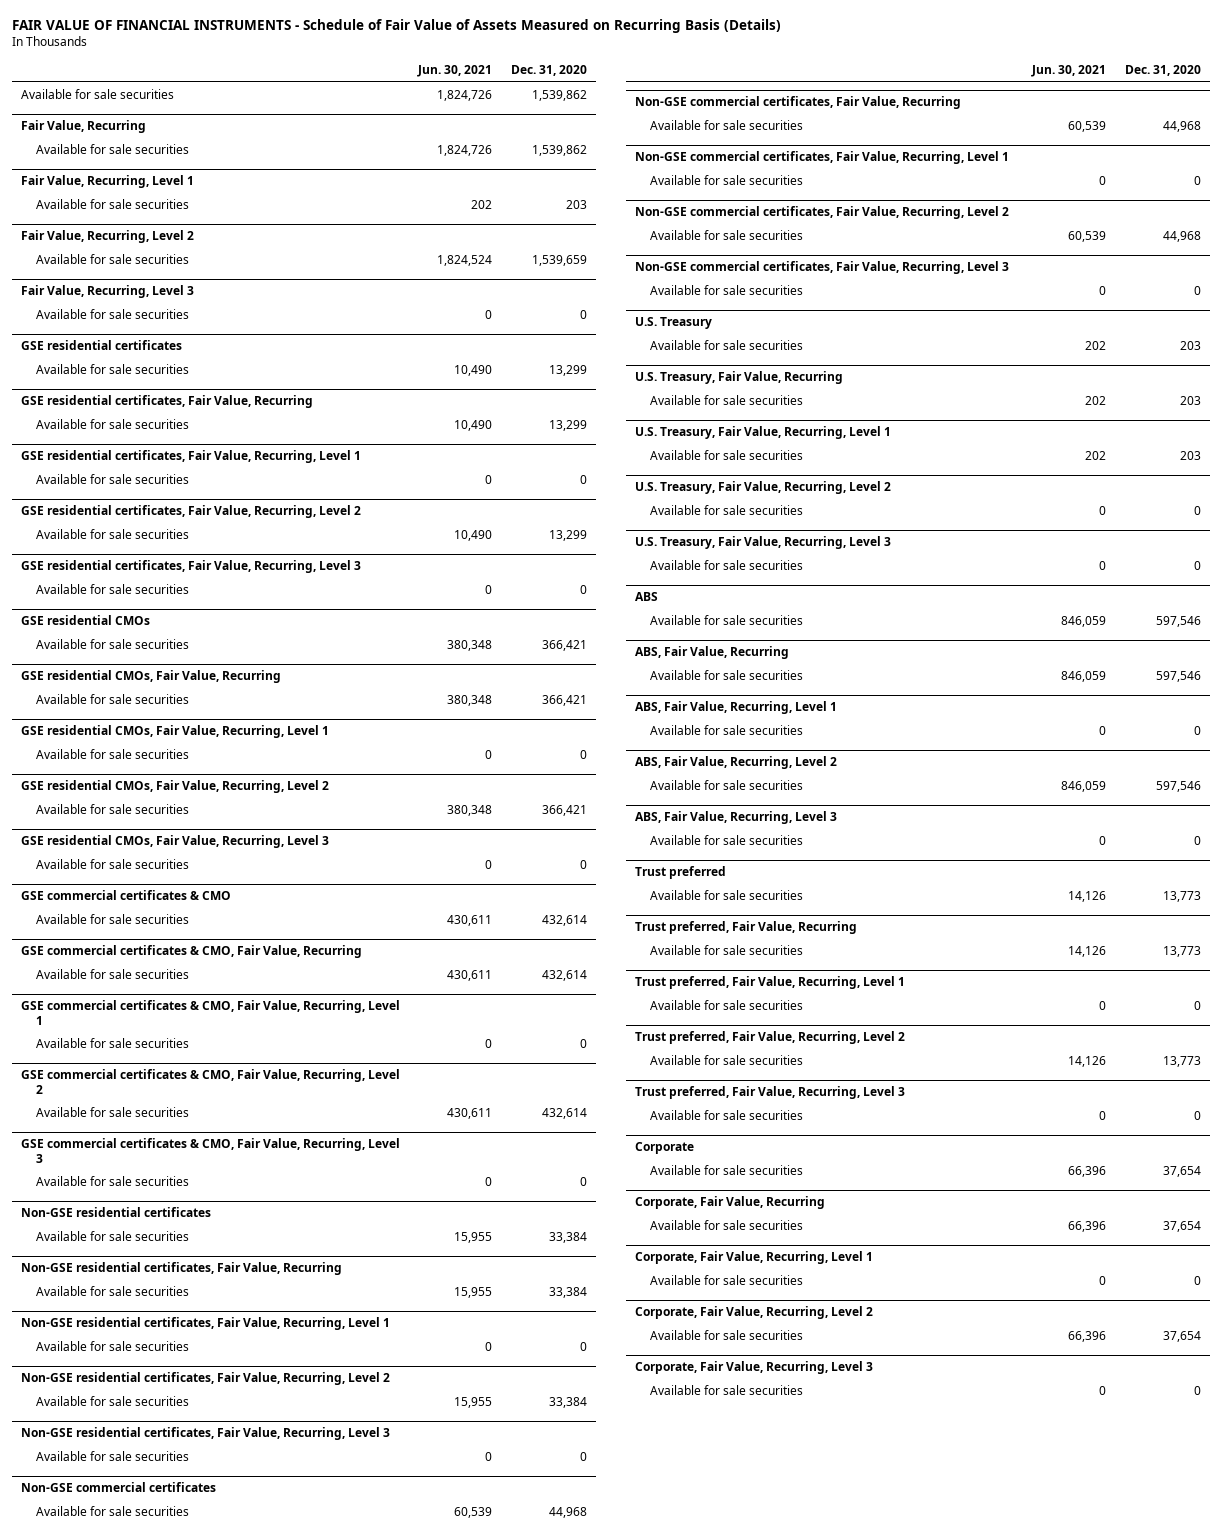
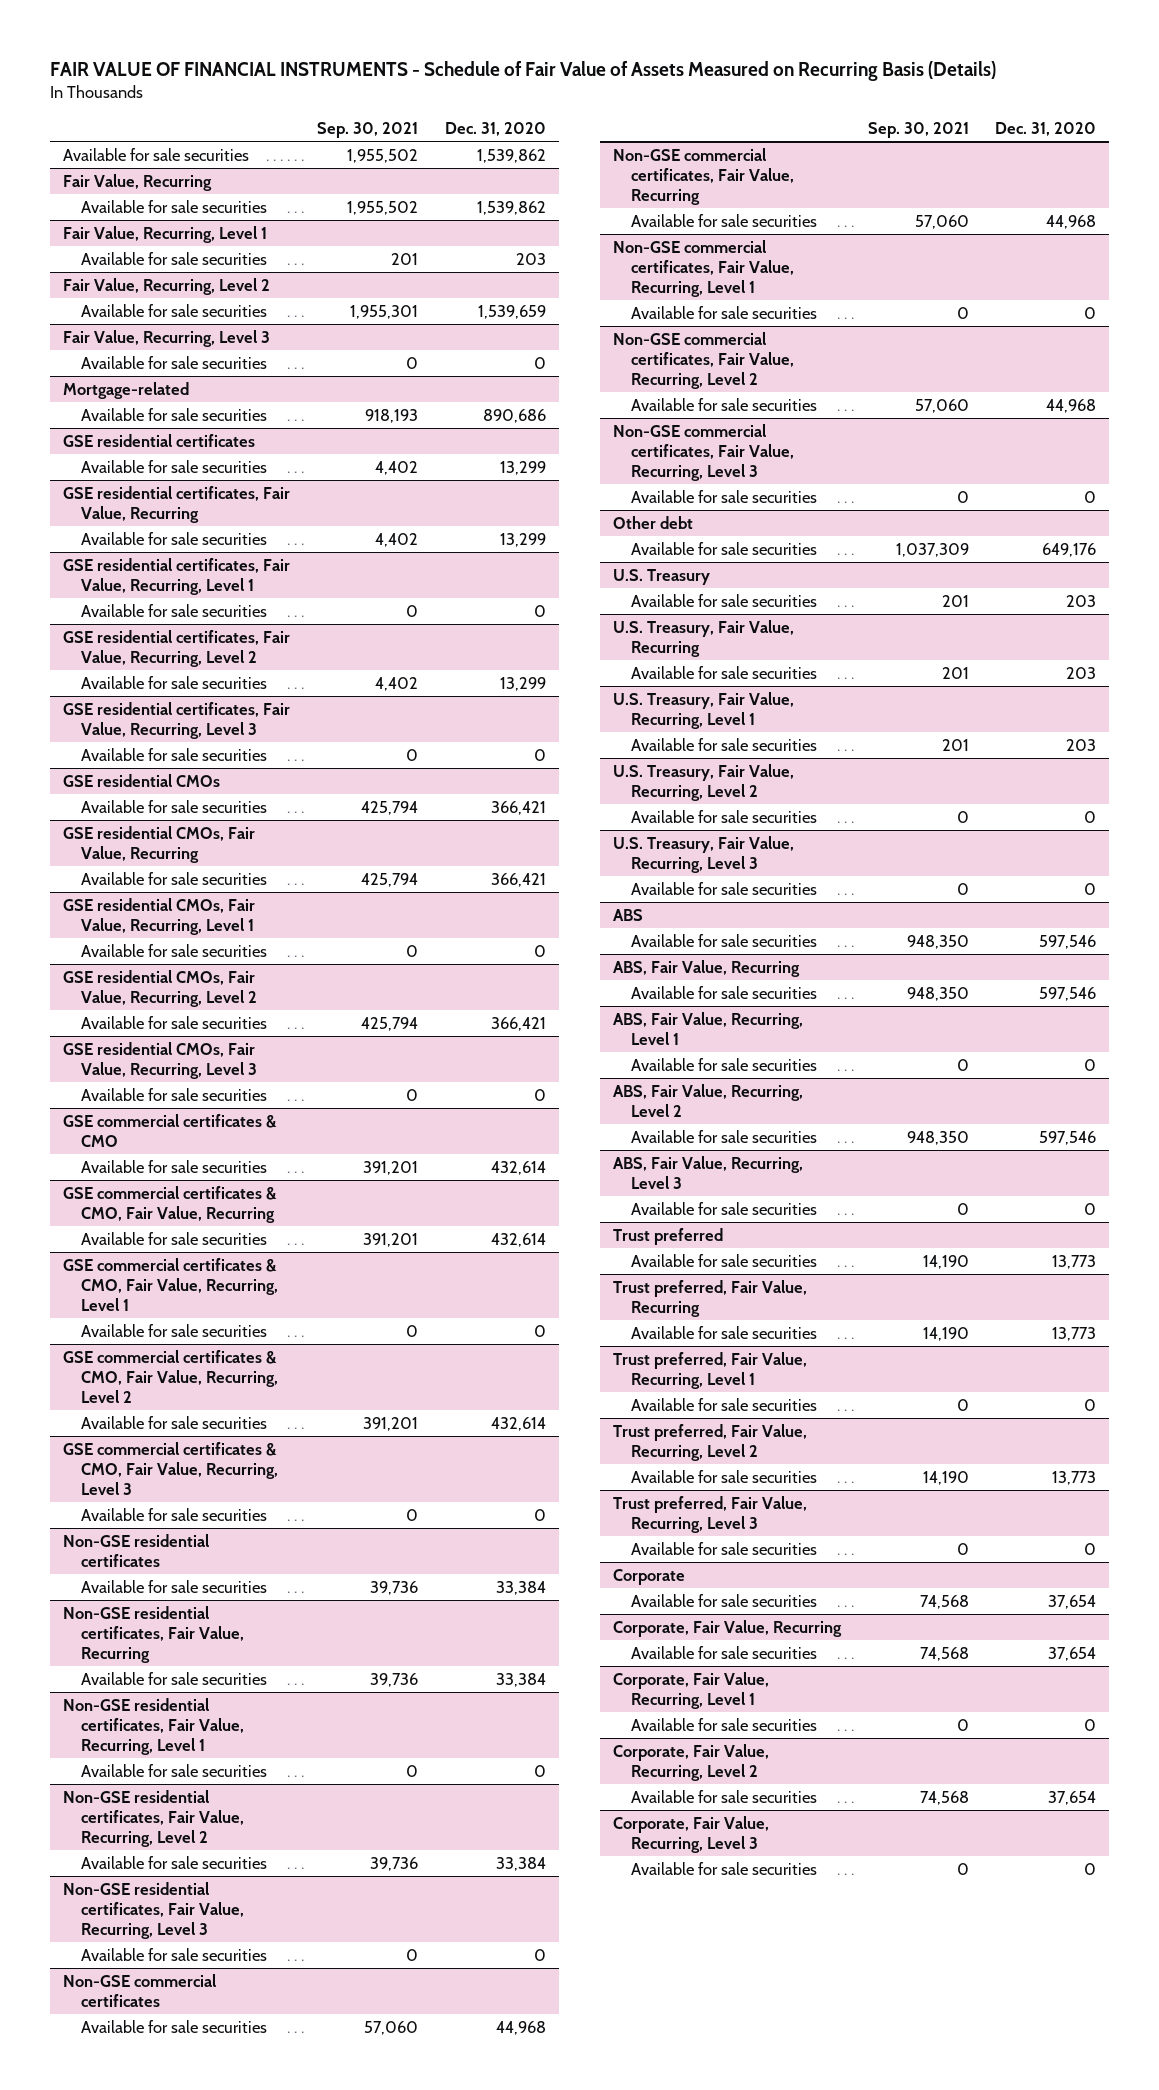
- | Jun. 30, 2021 | Dec. 31, 2020
+ | Sep. 30, 2021 | Dec. 31, 2020
+ Mortgage-related
+ Available for sale securities | 918,193 | 890,686
+ Other debt
+ Available for sale securities | 1,037,309 | 649,176

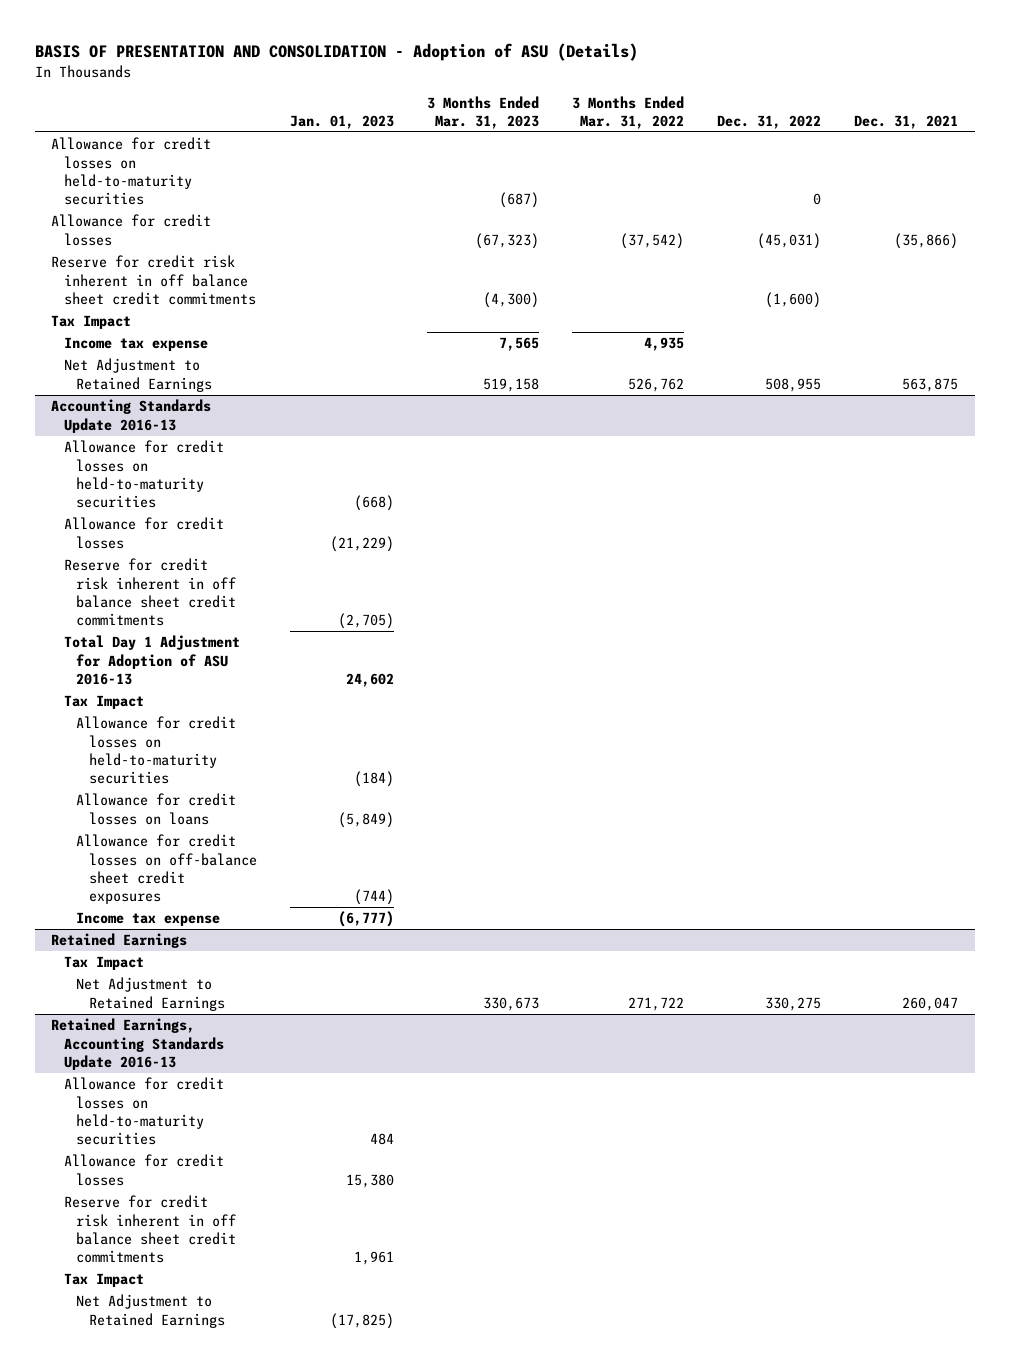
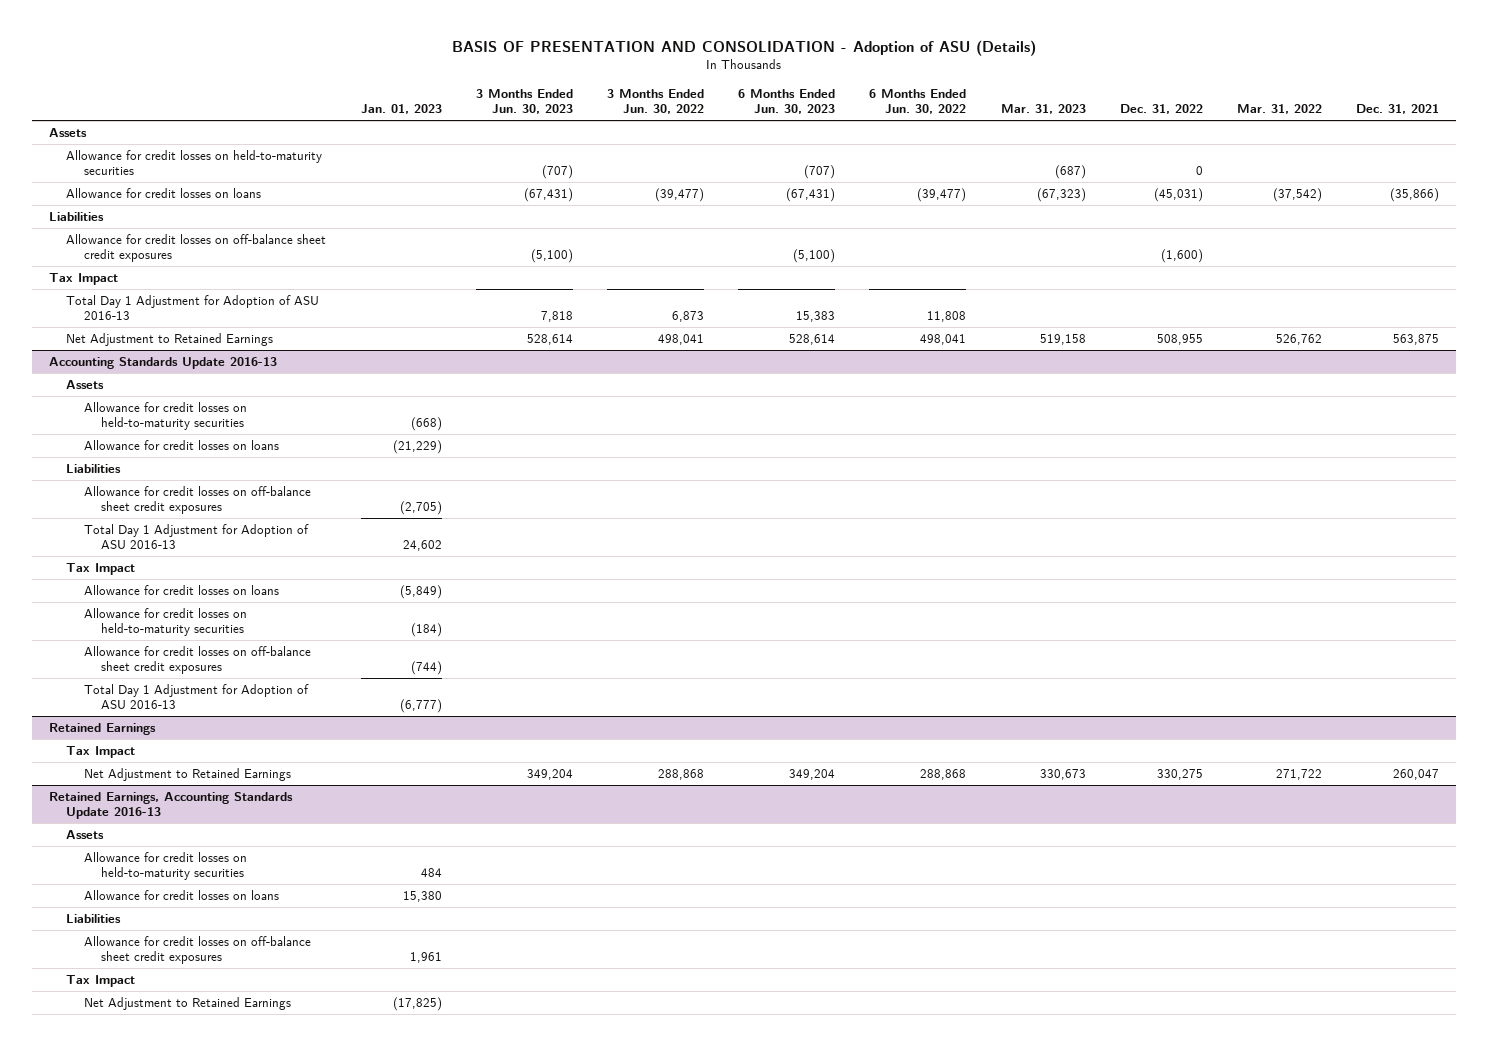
- | Jan. 01, 2023 | 3 Months Ended Mar. 31, 2023 | 3 Months Ended Mar. 31, 2022 | Dec. 31, 2022 | Dec. 31, 2021
+ | Jan. 01, 2023 | 3 Months Ended Jun. 30, 2023 | 3 Months Ended Jun. 30, 2022 | 6 Months Ended Jun. 30, 2023 | 6 Months Ended Jun. 30, 2022 | Mar. 31, 2023 | Dec. 31, 2022 | Mar. 31, 2022 | Dec. 31, 2021
+ Assets
- Allowance for credit losses | | (67,323) | (37,542) | (45,031) | (35,866)
- Reserve for credit risk inherent in off balance sheet credit commitments | | (4,300) | | (1,600) |
+ Allowance for credit losses on loans | | (67,431) | (39,477) | (67,431) | (39,477) | (67,323) | (45,031) | (37,542) | (35,866)
+ Liabilities
+ Allowance for credit losses on off-balance sheet credit exposures | | (5,100) | | (5,100) | | | (1,600) | |
- Income tax expense | | 7,565 | 4,935 | |
+ Total Day 1 Adjustment for Adoption of ASU 2016-13 | | 7,818 | 6,873 | 15,383 | 11,808 | | | |
@ Accounting Standards Update 2016-13
+ Assets
- Allowance for credit losses | (21,229) | | | |
- Reserve for credit risk inherent in off balance sheet credit commitments | (2,705) | | | |
+ Allowance for credit losses on loans | (21,229) | | | | | | | |
+ Liabilities
+ Allowance for credit losses on off-balance sheet credit exposures | (2,705) | | | | | | | |
moved down: Allowance for credit losses on held-to-maturity securities | (184) | | | | | | | |
- Income tax expense | (6,777) | | | |
+ Total Day 1 Adjustment for Adoption of ASU 2016-13 | (6,777) | | | | | | | |
@ Retained Earnings, Accounting Standards Update 2016-13
+ Assets
- Allowance for credit losses | 15,380 | | | |
- Reserve for credit risk inherent in off balance sheet credit commitments | 1,961 | | | |
+ Allowance for credit losses on loans | 15,380 | | | | | | | |
+ Liabilities
+ Allowance for credit losses on off-balance sheet credit exposures | 1,961 | | | | | | | |

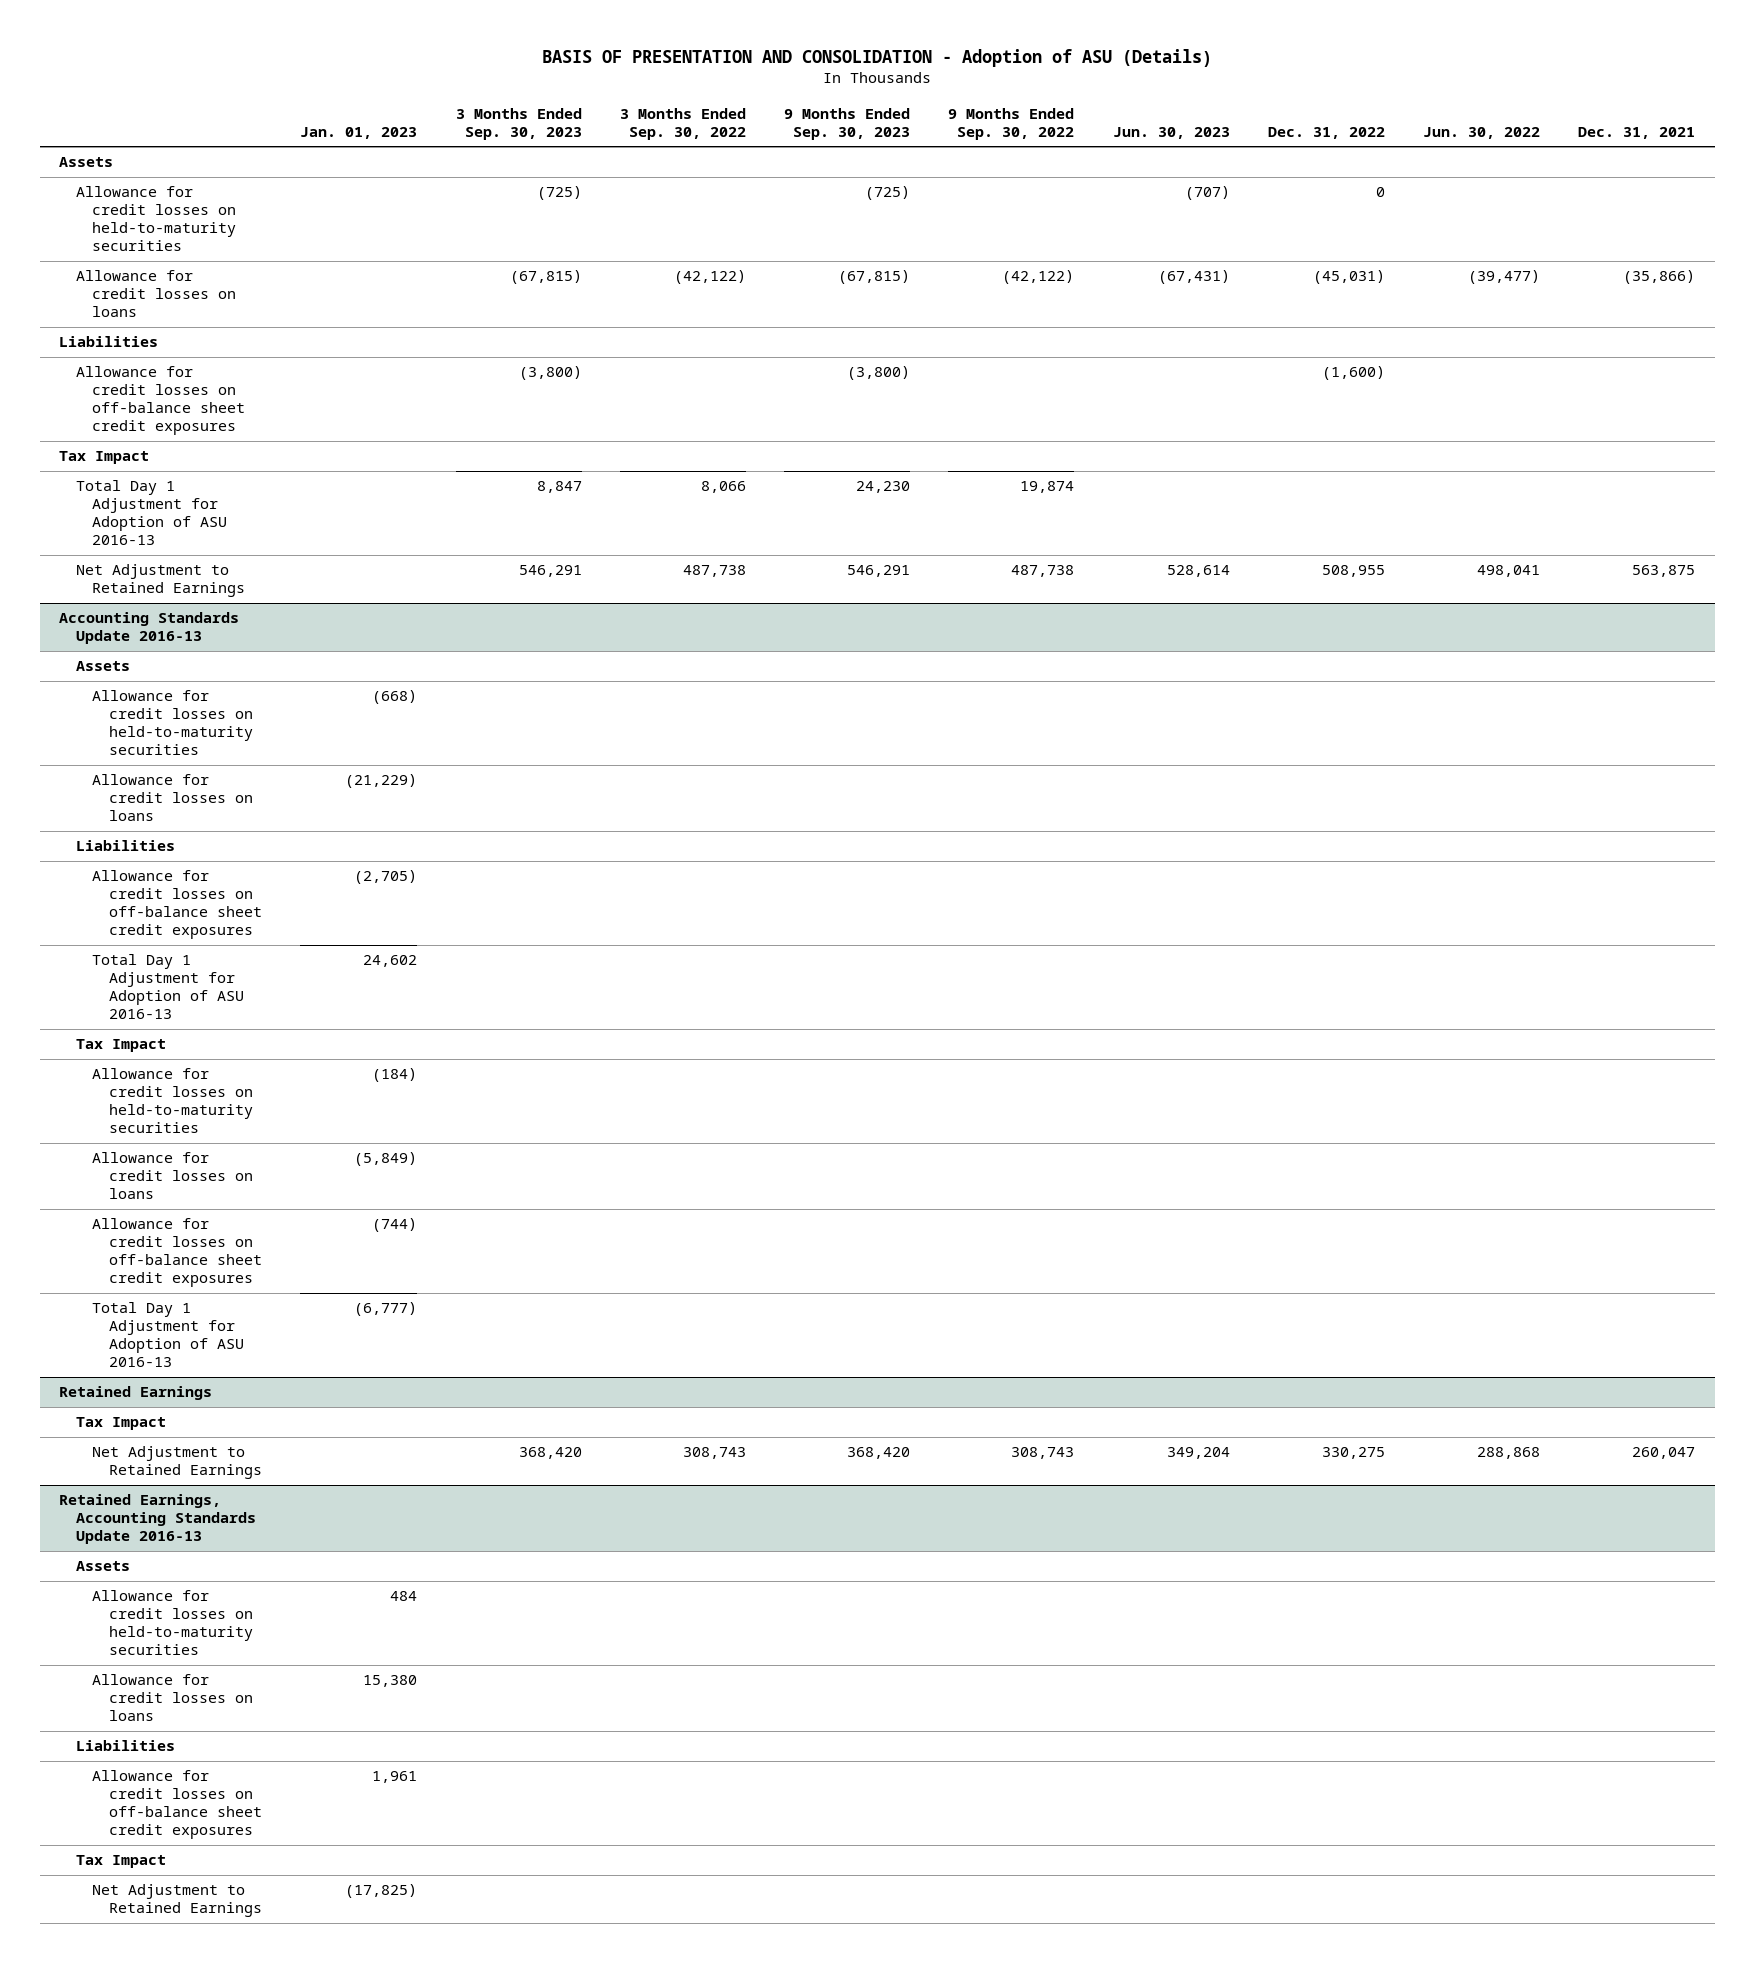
- | Jan. 01, 2023 | 3 Months Ended Jun. 30, 2023 | 3 Months Ended Jun. 30, 2022 | 6 Months Ended Jun. 30, 2023 | 6 Months Ended Jun. 30, 2022 | Mar. 31, 2023 | Dec. 31, 2022 | Mar. 31, 2022 | Dec. 31, 2021
+ | Jan. 01, 2023 | 3 Months Ended Sep. 30, 2023 | 3 Months Ended Sep. 30, 2022 | 9 Months Ended Sep. 30, 2023 | 9 Months Ended Sep. 30, 2022 | Jun. 30, 2023 | Dec. 31, 2022 | Jun. 30, 2022 | Dec. 31, 2021
@ Accounting Standards Update 2016-13
moved down: Allowance for credit losses on loans | (5,849) | | | | | | | |

